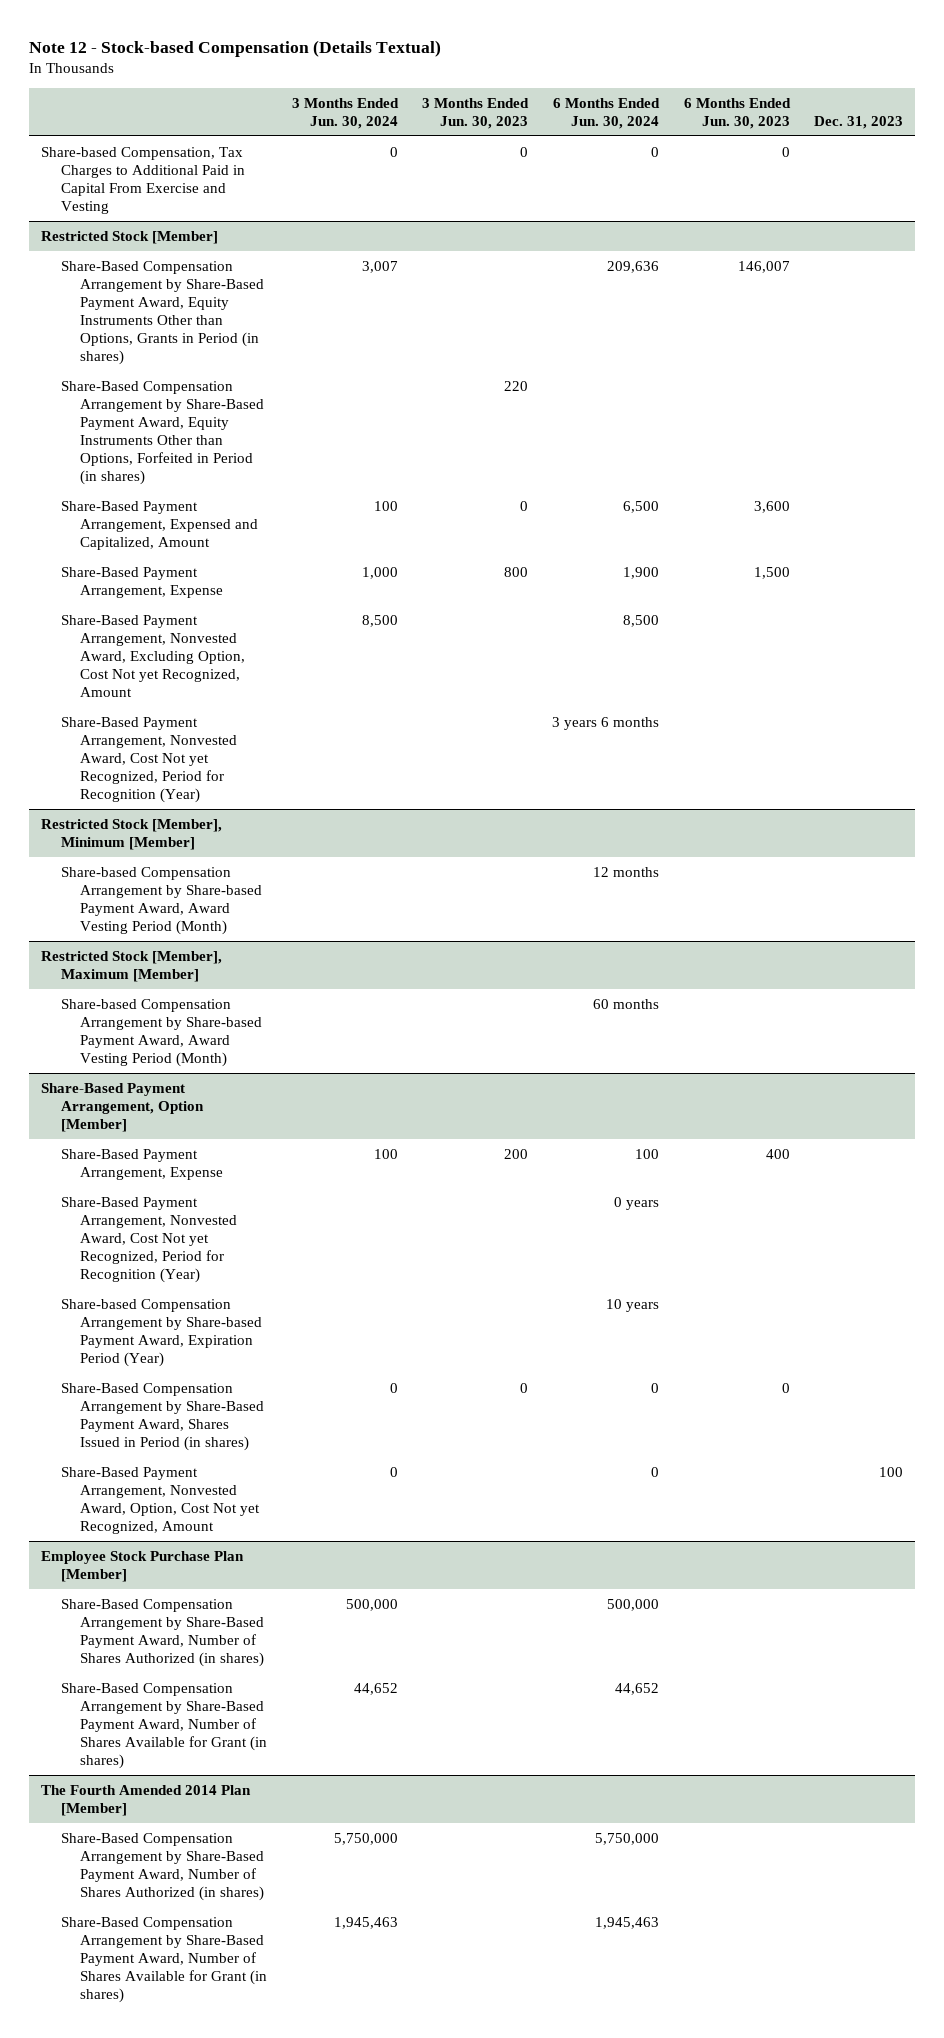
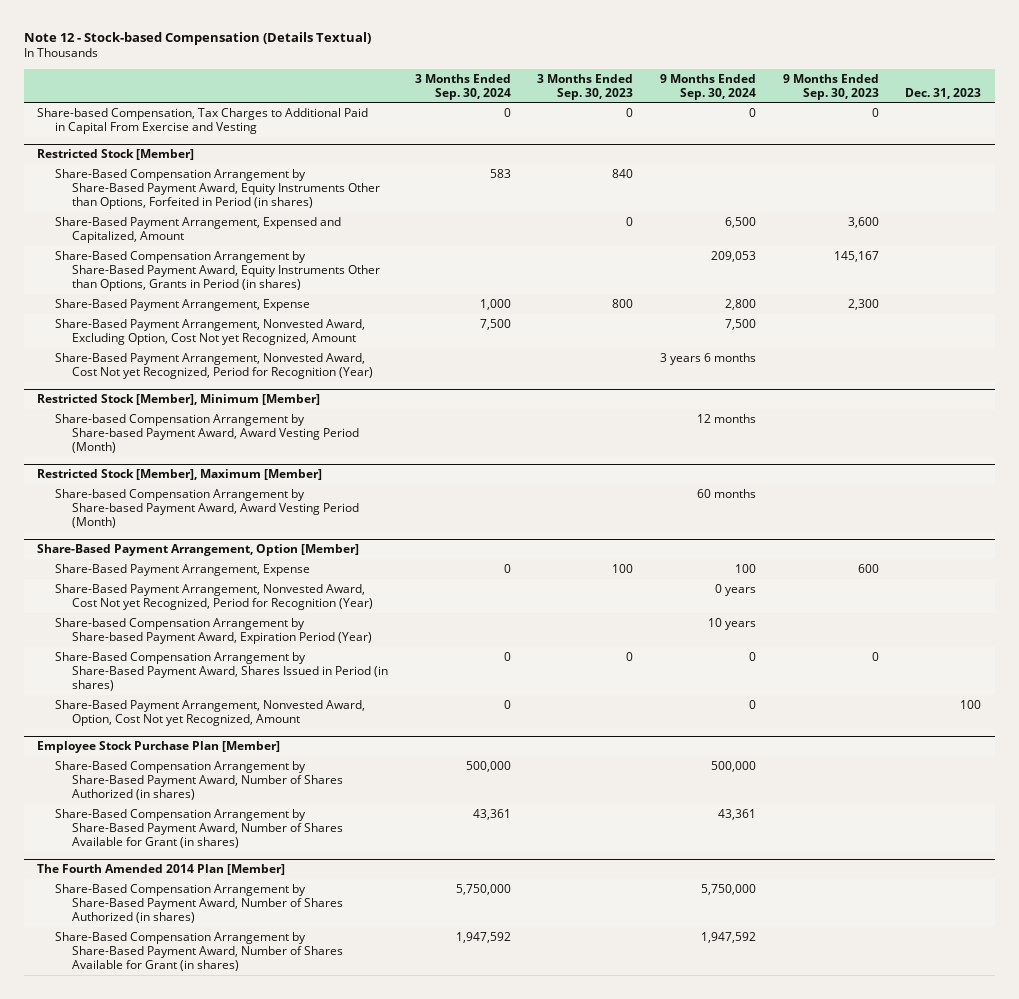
- | 3 Months Ended Jun. 30, 2024 | 3 Months Ended Jun. 30, 2023 | 6 Months Ended Jun. 30, 2024 | 6 Months Ended Jun. 30, 2023 | Dec. 31, 2023
+ | 3 Months Ended Sep. 30, 2024 | 3 Months Ended Sep. 30, 2023 | 9 Months Ended Sep. 30, 2024 | 9 Months Ended Sep. 30, 2023 | Dec. 31, 2023
@ Restricted Stock [Member]
moved down: Share-Based Compensation Arrangement by Share-Based Payment Award, Equity Instruments Other than Options, Grants in Period (in shares) | | | 209,053 | 145,167 |

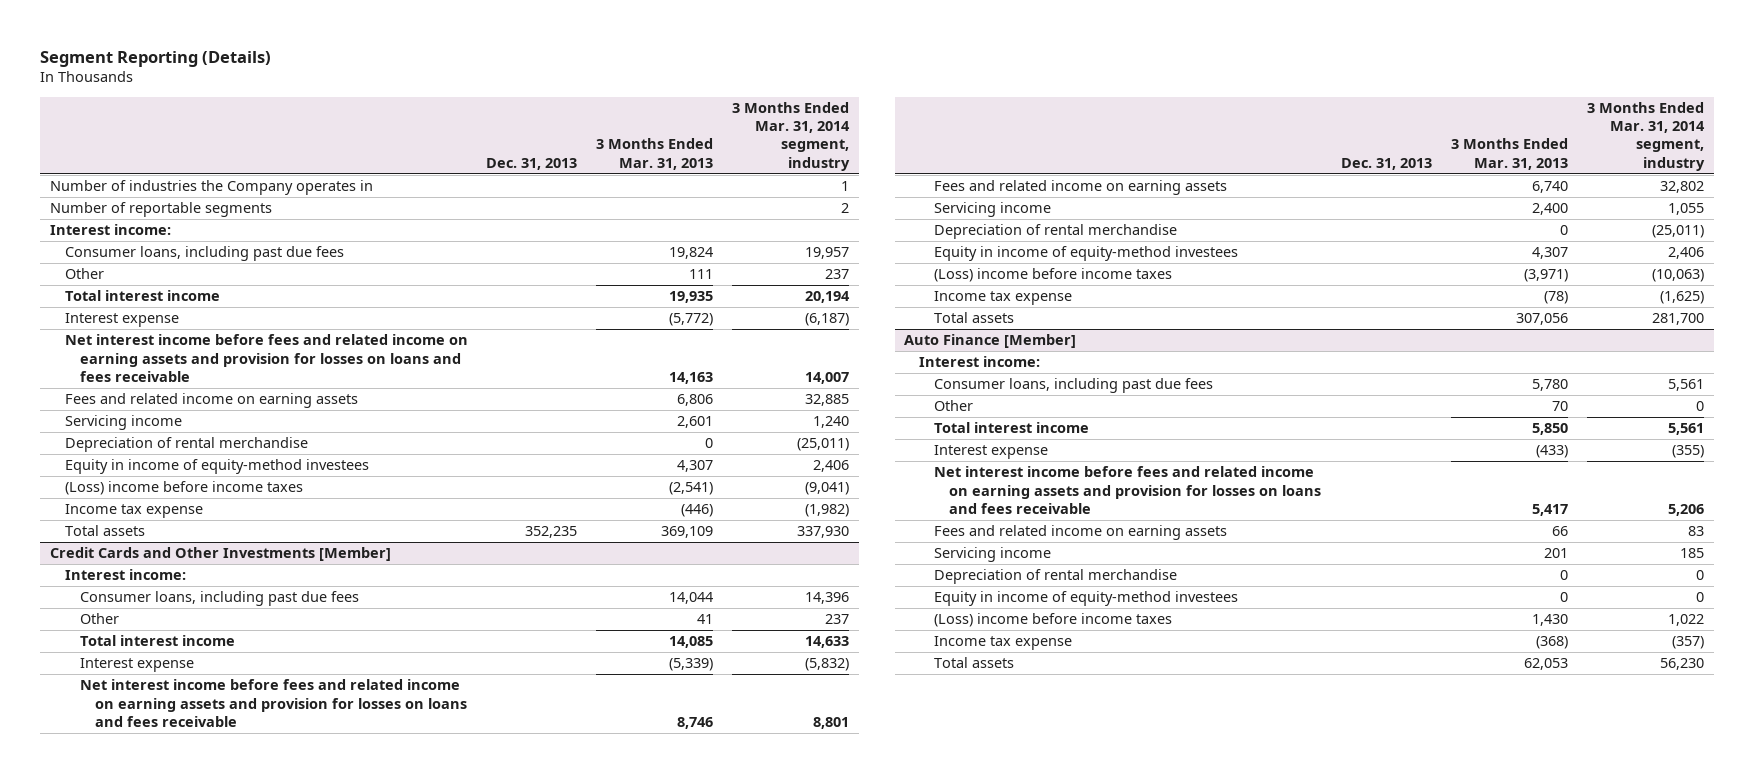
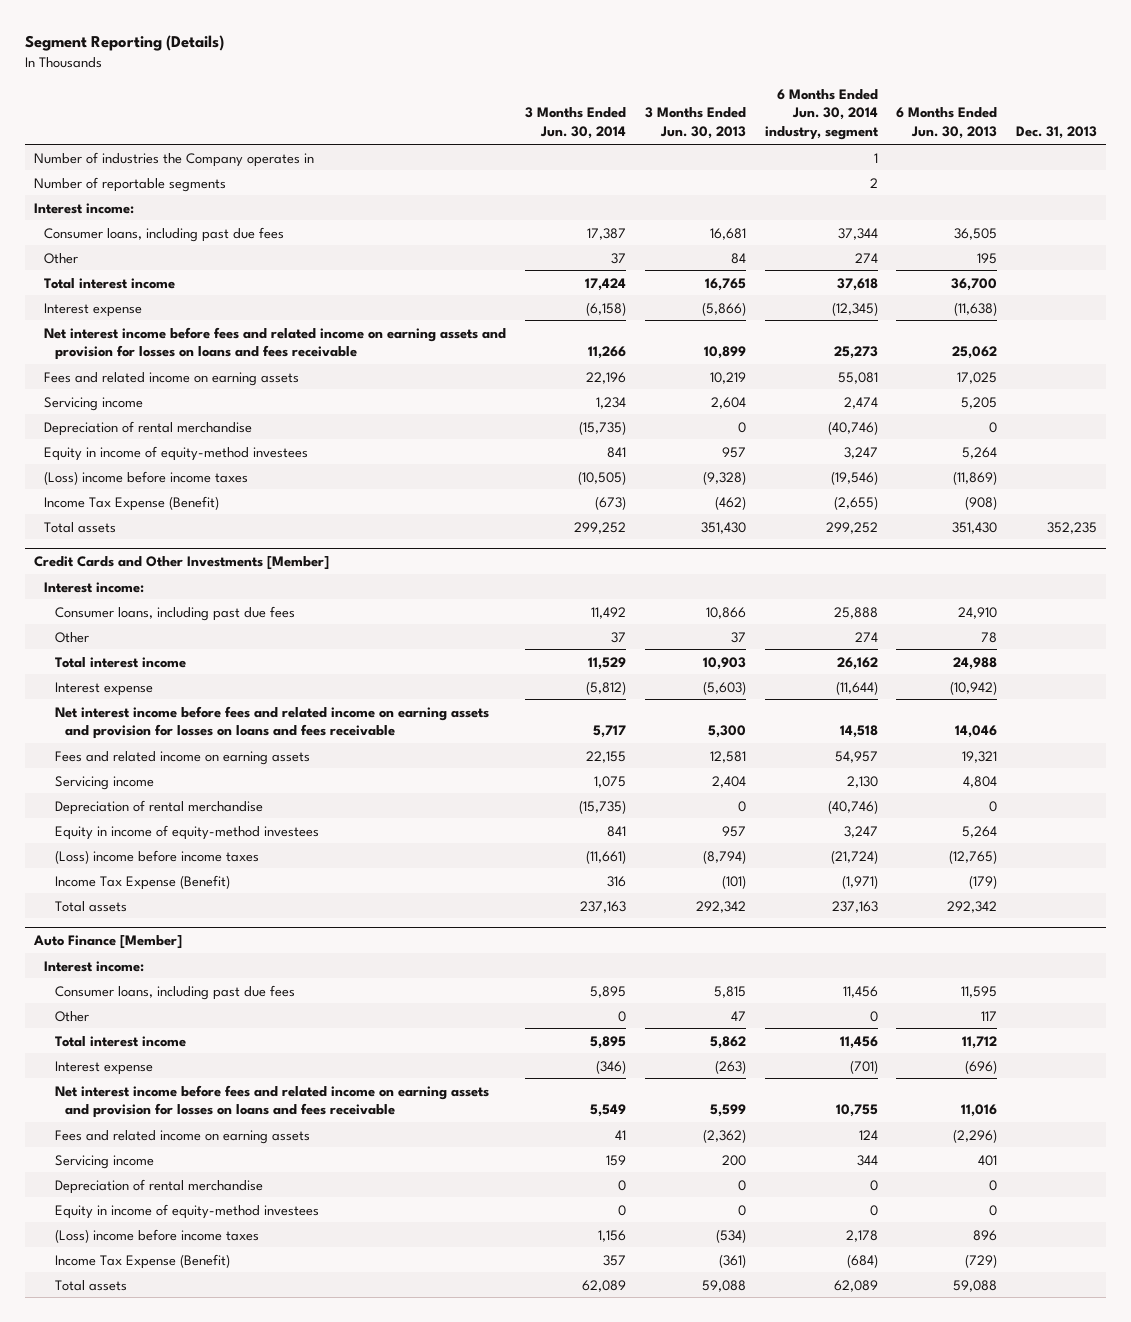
- | Dec. 31, 2013 | 3 Months Ended Mar. 31, 2013 | 3 Months Ended Mar. 31, 2014 segment, industry
+ | 3 Months Ended Jun. 30, 2014 | 3 Months Ended Jun. 30, 2013 | 6 Months Ended Jun. 30, 2014 industry, segment | 6 Months Ended Jun. 30, 2013 | Dec. 31, 2013
- Income tax expense | | (446) | (1,982)
+ Income Tax Expense (Benefit) | (673) | (462) | (2,655) | (908) |
@ Credit Cards and Other Investments [Member]
- Income tax expense | | (78) | (1,625)
+ Income Tax Expense (Benefit) | 316 | (101) | (1,971) | (179) |
@ Auto Finance [Member]
- Income tax expense | | (368) | (357)
+ Income Tax Expense (Benefit) | 357 | (361) | (684) | (729) |

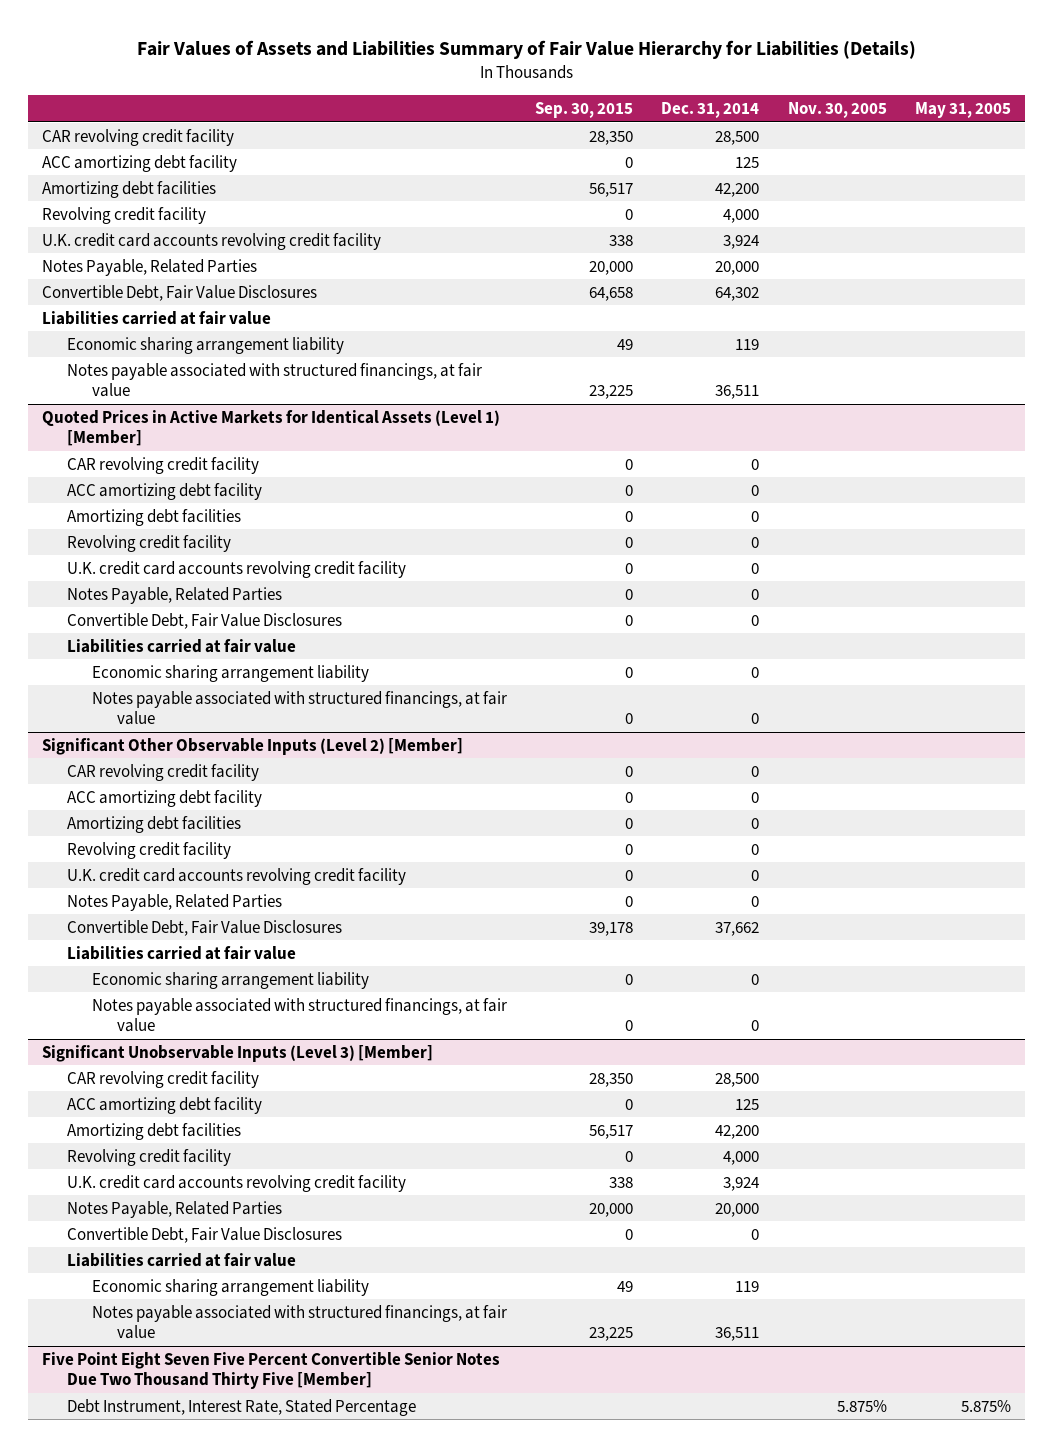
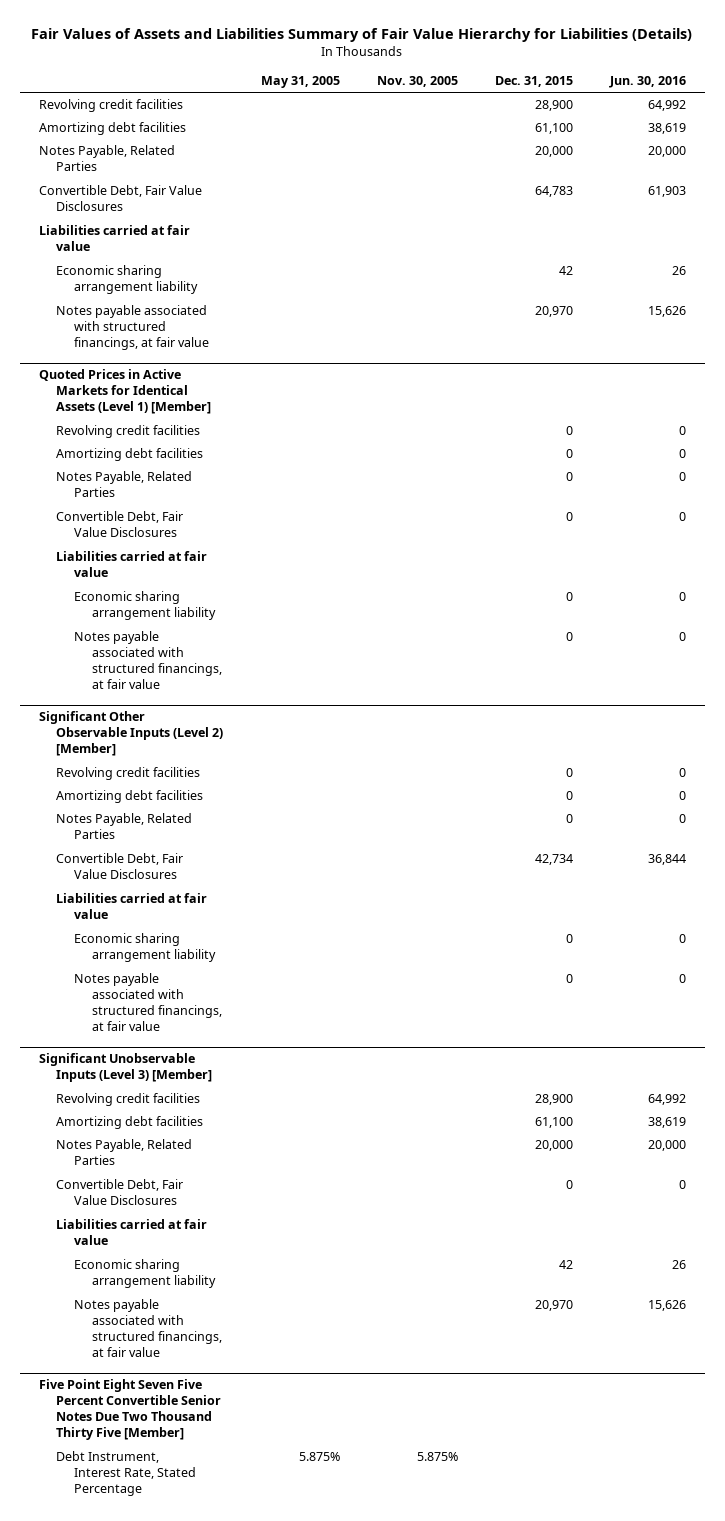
- | Sep. 30, 2015 | Dec. 31, 2014 | Nov. 30, 2005 | May 31, 2005
+ | May 31, 2005 | Nov. 30, 2005 | Dec. 31, 2015 | Jun. 30, 2016
- CAR revolving credit facility | 28,350 | 28,500 | |
- ACC amortizing debt facility | 0 | 125 | |
+ Revolving credit facilities | | | 28,900 | 64,992
- Revolving credit facility | 0 | 4,000 | |
- U.K. credit card accounts revolving credit facility | 338 | 3,924 | |
@ Quoted Prices in Active Markets for Identical Assets (Level 1) [Member]
- CAR revolving credit facility | 0 | 0 | |
- ACC amortizing debt facility | 0 | 0 | |
+ Revolving credit facilities | | | 0 | 0
- Revolving credit facility | 0 | 0 | |
- U.K. credit card accounts revolving credit facility | 0 | 0 | |
@ Significant Other Observable Inputs (Level 2) [Member]
- CAR revolving credit facility | 0 | 0 | |
- ACC amortizing debt facility | 0 | 0 | |
+ Revolving credit facilities | | | 0 | 0
- Revolving credit facility | 0 | 0 | |
- U.K. credit card accounts revolving credit facility | 0 | 0 | |
@ Significant Unobservable Inputs (Level 3) [Member]
- CAR revolving credit facility | 28,350 | 28,500 | |
- ACC amortizing debt facility | 0 | 125 | |
+ Revolving credit facilities | | | 28,900 | 64,992
- Revolving credit facility | 0 | 4,000 | |
- U.K. credit card accounts revolving credit facility | 338 | 3,924 | |

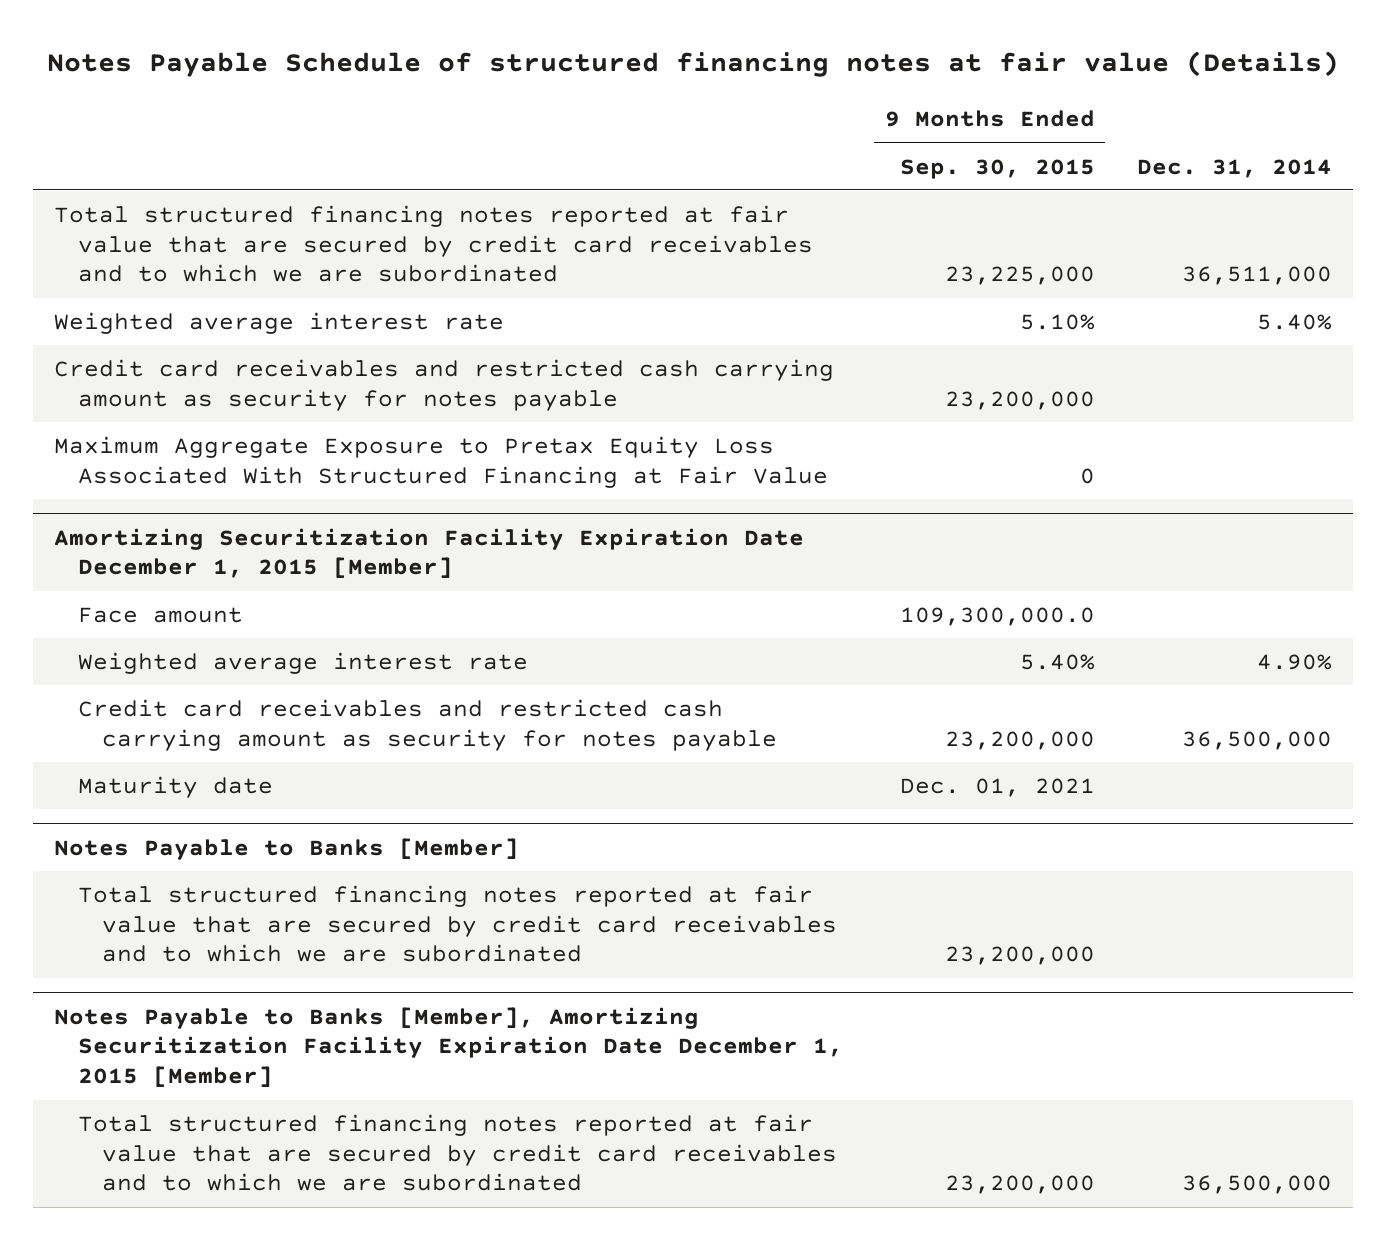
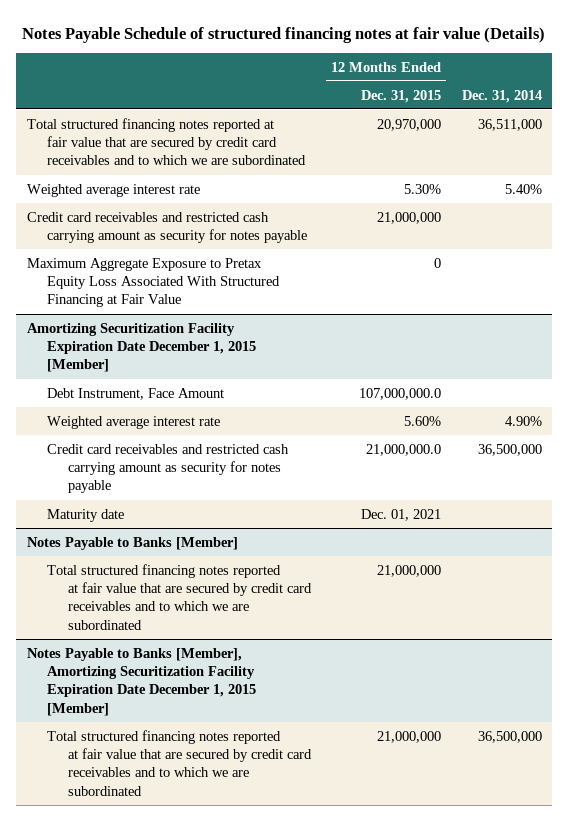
- | 9 Months Ended Sep. 30, 2015 | Dec. 31, 2014
+ | 12 Months Ended Dec. 31, 2015 | Dec. 31, 2014
@ Amortizing Securitization Facility Expiration Date December 1, 2015 [Member]
- Face amount | 109,300,000.0 |
+ Debt Instrument, Face Amount | 107,000,000.0 |

